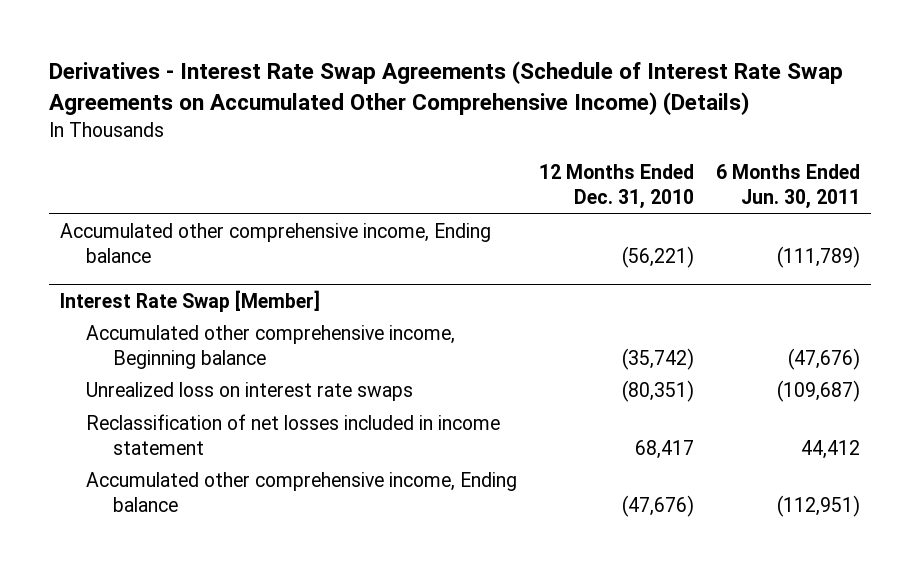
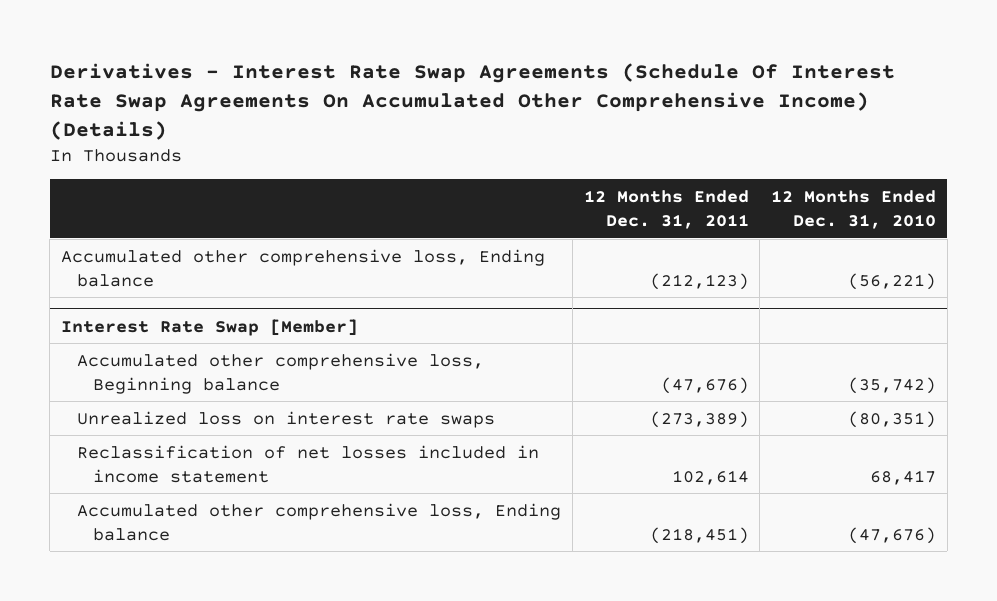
- Derivatives - Interest Rate Swap Agreements (Schedule of Interest Rate Swap Agreements on Accumulated Other Comprehensive Income) (Details)
+ Derivatives - Interest Rate Swap Agreements (Schedule Of Interest Rate Swap Agreements On Accumulated Other Comprehensive Income) (Details)
- | 12 Months Ended Dec. 31, 2010 | 6 Months Ended Jun. 30, 2011
+ | 12 Months Ended Dec. 31, 2011 | 12 Months Ended Dec. 31, 2010
- Accumulated other comprehensive income, Ending balance | (56,221) | (111,789)
+ Accumulated other comprehensive loss, Ending balance | (212,123) | (56,221)
@ Interest Rate Swap [Member]
- Accumulated other comprehensive income, Beginning balance | (35,742) | (47,676)
+ Accumulated other comprehensive loss, Beginning balance | (47,676) | (35,742)
- Accumulated other comprehensive income, Ending balance | (47,676) | (112,951)
+ Accumulated other comprehensive loss, Ending balance | (218,451) | (47,676)

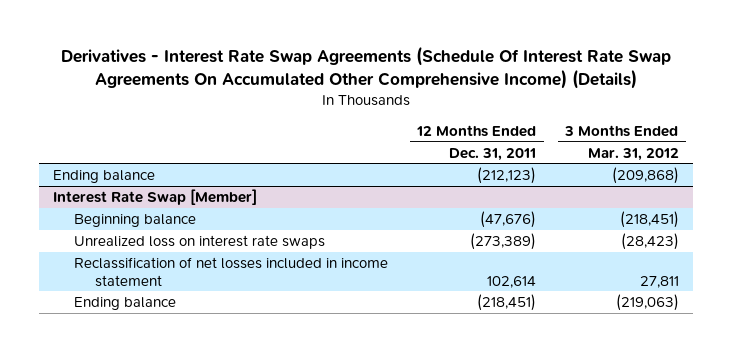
- | 12 Months Ended Dec. 31, 2011 | 12 Months Ended Dec. 31, 2010
+ | 12 Months Ended Dec. 31, 2011 | 3 Months Ended Mar. 31, 2012
- Accumulated other comprehensive loss, Ending balance | (212,123) | (56,221)
+ Ending balance | (212,123) | (209,868)
@ Interest Rate Swap [Member]
- Accumulated other comprehensive loss, Beginning balance | (47,676) | (35,742)
+ Beginning balance | (47,676) | (218,451)
- Accumulated other comprehensive loss, Ending balance | (218,451) | (47,676)
+ Ending balance | (218,451) | (219,063)

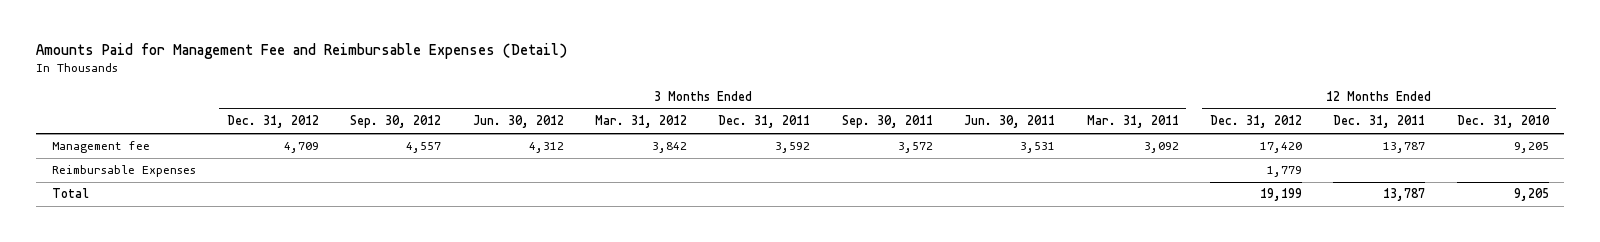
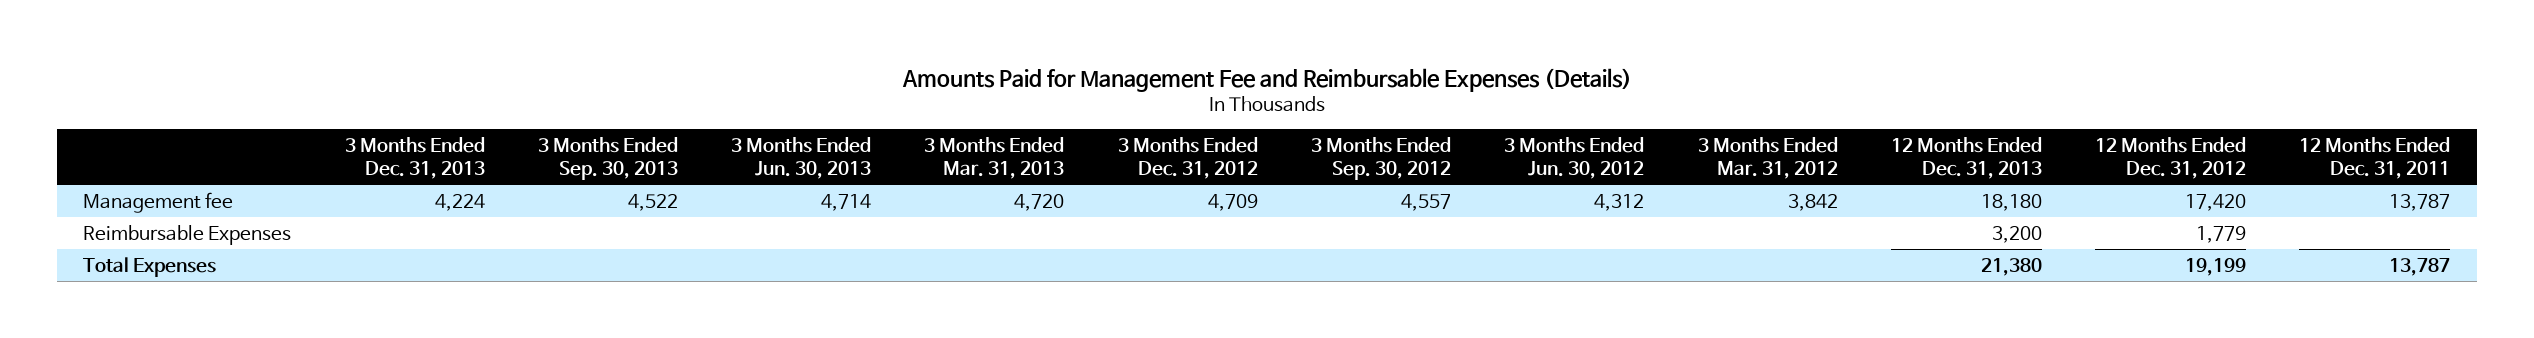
- Amounts Paid for Management Fee and Reimbursable Expenses (Detail)
+ Amounts Paid for Management Fee and Reimbursable Expenses (Details)
- | 3 Months Ended Dec. 31, 2012 | 3 Months Ended Sep. 30, 2012 | 3 Months Ended Jun. 30, 2012 | 3 Months Ended Mar. 31, 2012 | 3 Months Ended Dec. 31, 2011 | 3 Months Ended Sep. 30, 2011 | 3 Months Ended Jun. 30, 2011 | 3 Months Ended Mar. 31, 2011 | 12 Months Ended Dec. 31, 2012 | 12 Months Ended Dec. 31, 2011 | 12 Months Ended Dec. 31, 2010
+ | 3 Months Ended Dec. 31, 2013 | 3 Months Ended Sep. 30, 2013 | 3 Months Ended Jun. 30, 2013 | 3 Months Ended Mar. 31, 2013 | 3 Months Ended Dec. 31, 2012 | 3 Months Ended Sep. 30, 2012 | 3 Months Ended Jun. 30, 2012 | 3 Months Ended Mar. 31, 2012 | 12 Months Ended Dec. 31, 2013 | 12 Months Ended Dec. 31, 2012 | 12 Months Ended Dec. 31, 2011
- Total | | | | | | | | | 19,199 | 13,787 | 9,205
+ Total Expenses | | | | | | | | | 21,380 | 19,199 | 13,787

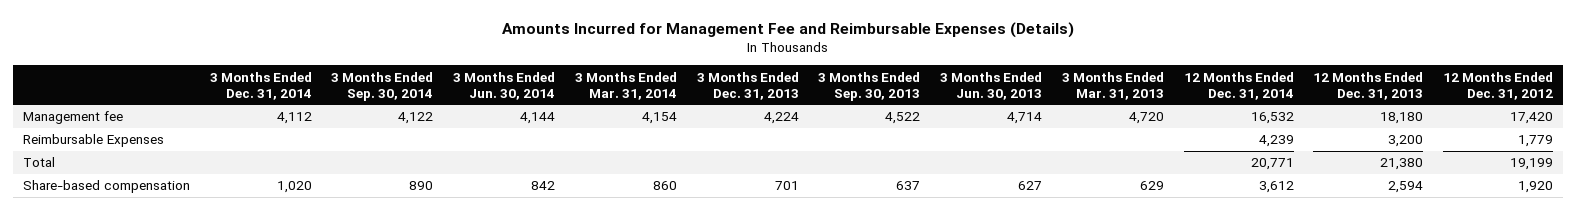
- Amounts Paid for Management Fee and Reimbursable Expenses (Details)
+ Amounts Incurred for Management Fee and Reimbursable Expenses (Details)
- | 3 Months Ended Dec. 31, 2013 | 3 Months Ended Sep. 30, 2013 | 3 Months Ended Jun. 30, 2013 | 3 Months Ended Mar. 31, 2013 | 3 Months Ended Dec. 31, 2012 | 3 Months Ended Sep. 30, 2012 | 3 Months Ended Jun. 30, 2012 | 3 Months Ended Mar. 31, 2012 | 12 Months Ended Dec. 31, 2013 | 12 Months Ended Dec. 31, 2012 | 12 Months Ended Dec. 31, 2011
+ | 3 Months Ended Dec. 31, 2014 | 3 Months Ended Sep. 30, 2014 | 3 Months Ended Jun. 30, 2014 | 3 Months Ended Mar. 31, 2014 | 3 Months Ended Dec. 31, 2013 | 3 Months Ended Sep. 30, 2013 | 3 Months Ended Jun. 30, 2013 | 3 Months Ended Mar. 31, 2013 | 12 Months Ended Dec. 31, 2014 | 12 Months Ended Dec. 31, 2013 | 12 Months Ended Dec. 31, 2012
- Total Expenses | | | | | | | | | 21,380 | 19,199 | 13,787
+ Total | | | | | | | | | 20,771 | 21,380 | 19,199
+ Share-based compensation | 1,020 | 890 | 842 | 860 | 701 | 637 | 627 | 629 | 3,612 | 2,594 | 1,920

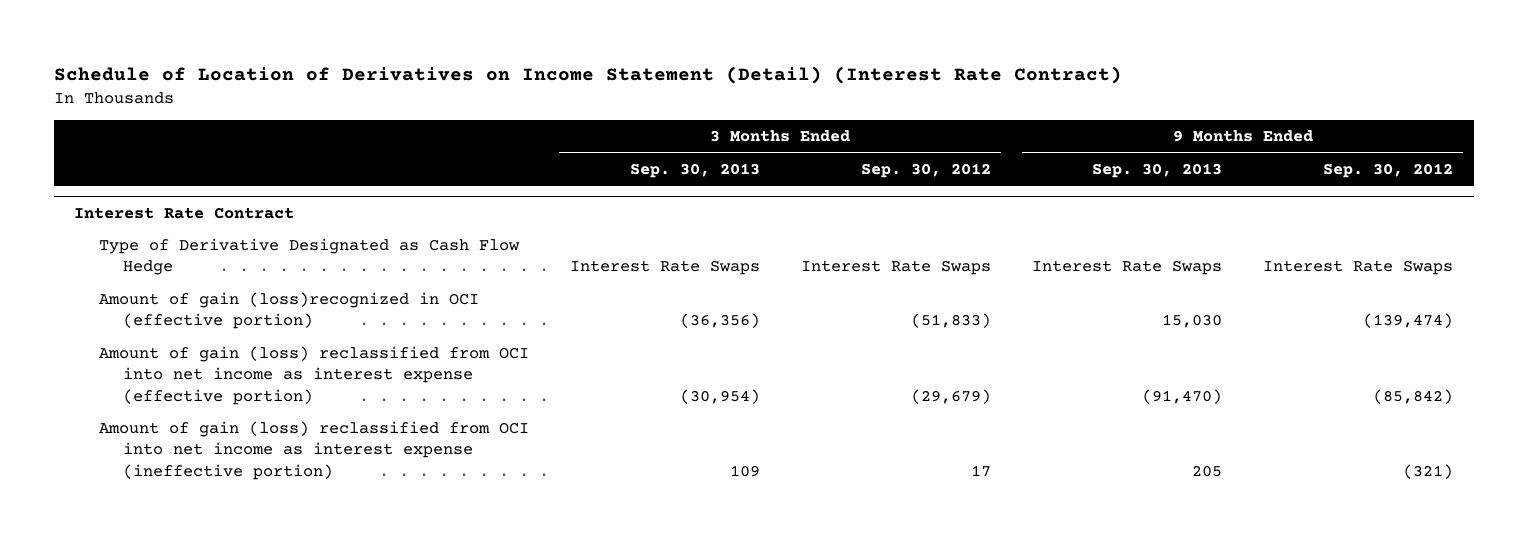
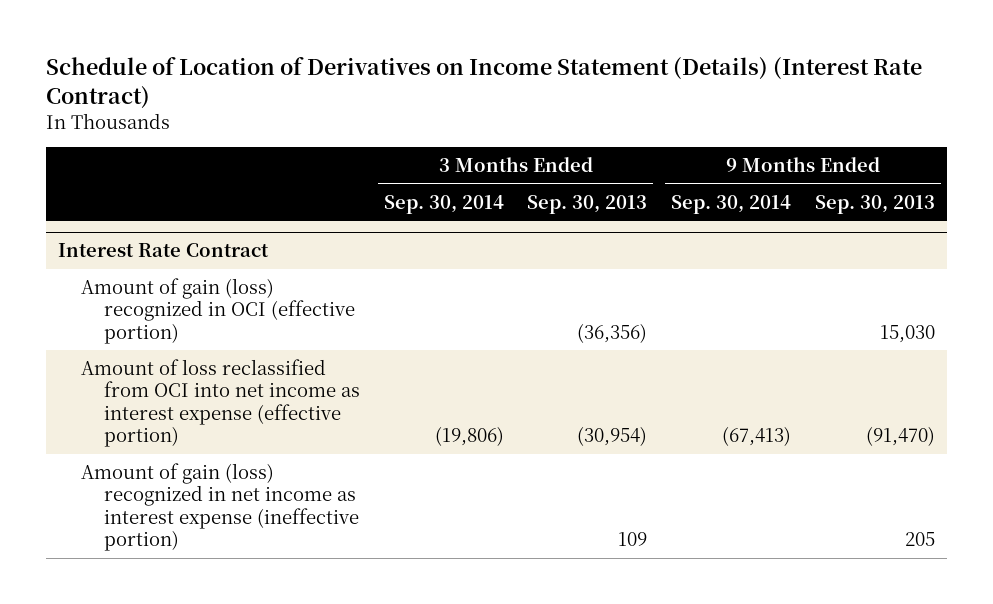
- Schedule of Location of Derivatives on Income Statement (Detail) (Interest Rate Contract)
+ Schedule of Location of Derivatives on Income Statement (Details) (Interest Rate Contract)
- | 3 Months Ended Sep. 30, 2013 | 3 Months Ended Sep. 30, 2012 | 9 Months Ended Sep. 30, 2013 | 9 Months Ended Sep. 30, 2012
+ | 3 Months Ended Sep. 30, 2014 | 3 Months Ended Sep. 30, 2013 | 9 Months Ended Sep. 30, 2014 | 9 Months Ended Sep. 30, 2013
@ Interest Rate Contract
- Type of Derivative Designated as Cash Flow Hedge | Interest Rate Swaps | Interest Rate Swaps | Interest Rate Swaps | Interest Rate Swaps
- Amount of gain (loss)recognized in OCI (effective portion) | (36,356) | (51,833) | 15,030 | (139,474)
- Amount of gain (loss) reclassified from OCI into net income as interest expense (effective portion) | (30,954) | (29,679) | (91,470) | (85,842)
- Amount of gain (loss) reclassified from OCI into net income as interest expense (ineffective portion) | 109 | 17 | 205 | (321)
+ Amount of gain (loss) recognized in OCI (effective portion) | | (36,356) | | 15,030
+ Amount of loss reclassified from OCI into net income as interest expense (effective portion) | (19,806) | (30,954) | (67,413) | (91,470)
+ Amount of gain (loss) recognized in net income as interest expense (ineffective portion) | | 109 | | 205

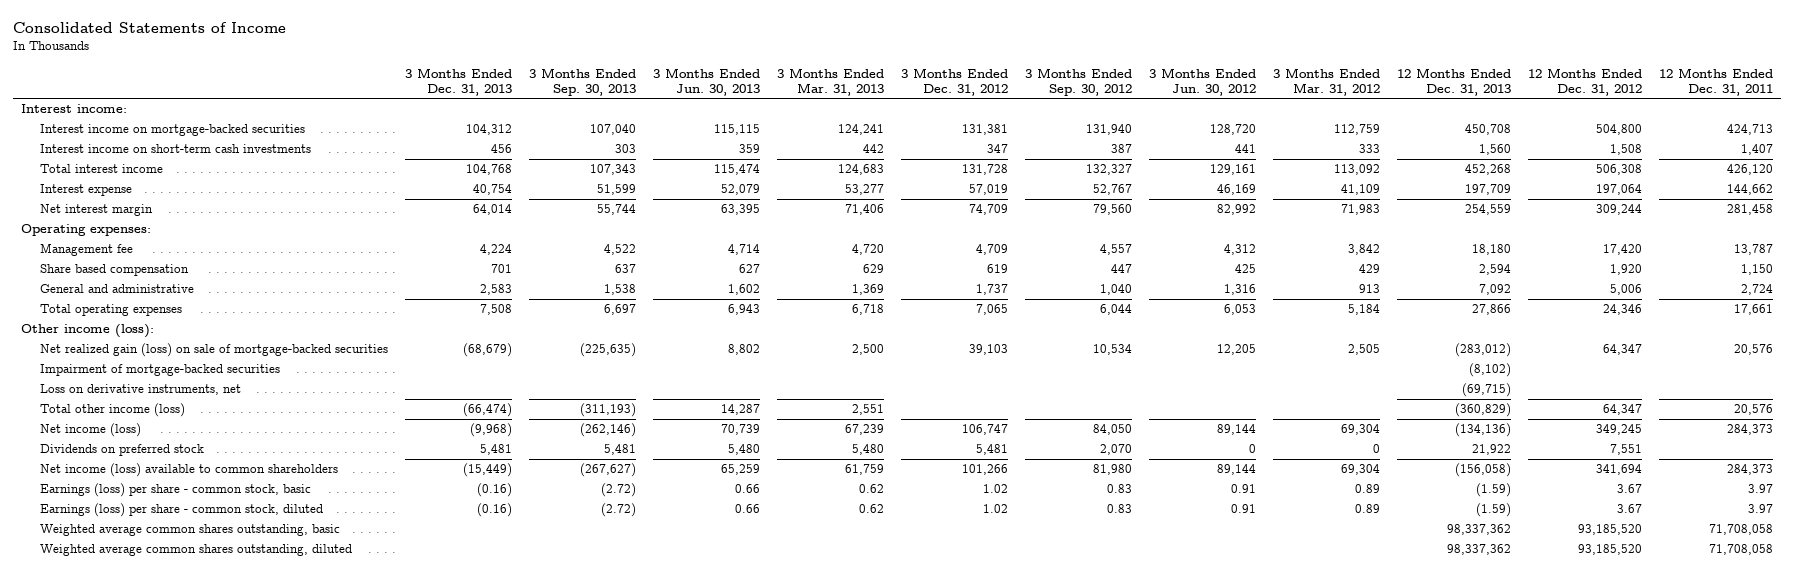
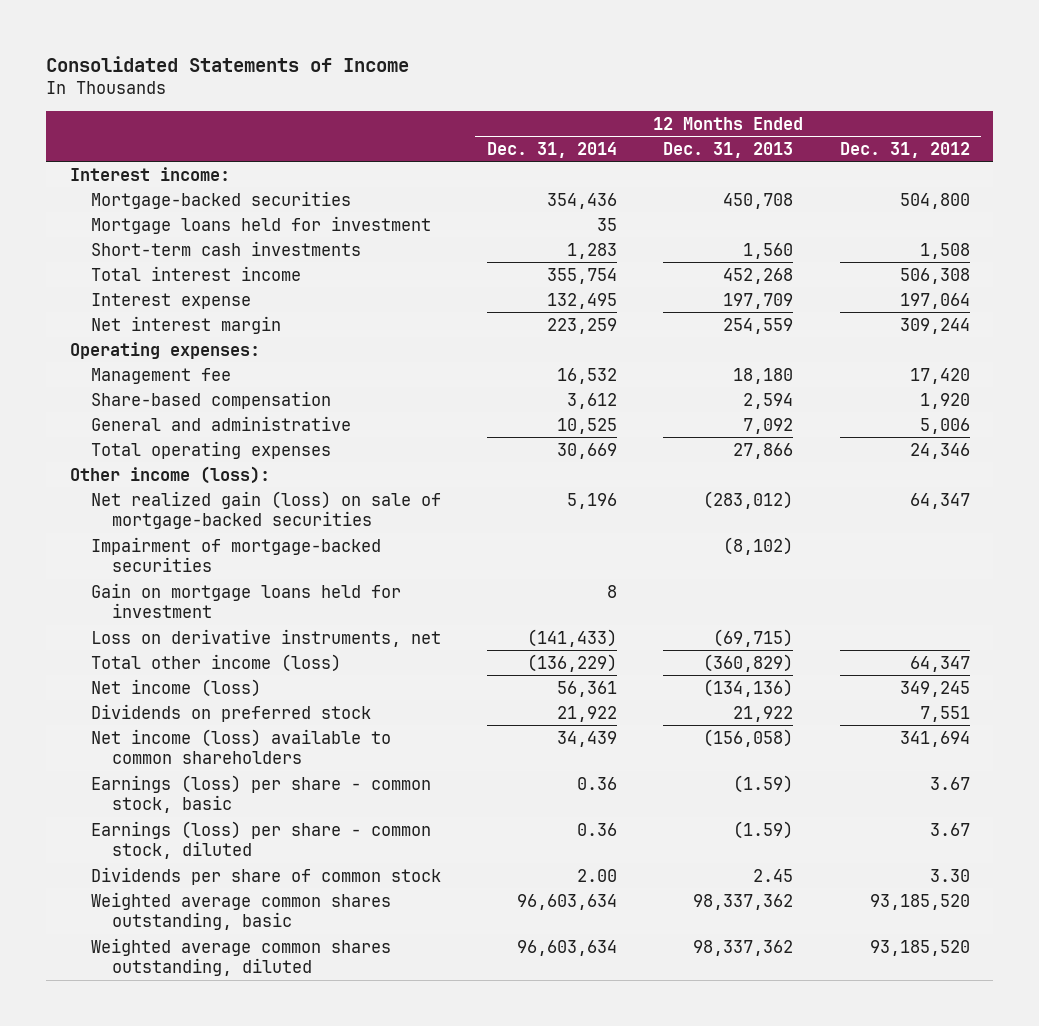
- | 3 Months Ended Dec. 31, 2013 | 3 Months Ended Sep. 30, 2013 | 3 Months Ended Jun. 30, 2013 | 3 Months Ended Mar. 31, 2013 | 3 Months Ended Dec. 31, 2012 | 3 Months Ended Sep. 30, 2012 | 3 Months Ended Jun. 30, 2012 | 3 Months Ended Mar. 31, 2012 | 12 Months Ended Dec. 31, 2013 | 12 Months Ended Dec. 31, 2012 | 12 Months Ended Dec. 31, 2011
+ | 12 Months Ended Dec. 31, 2014 | 12 Months Ended Dec. 31, 2013 | 12 Months Ended Dec. 31, 2012
- Interest income on mortgage-backed securities | 104,312 | 107,040 | 115,115 | 124,241 | 131,381 | 131,940 | 128,720 | 112,759 | 450,708 | 504,800 | 424,713
- Interest income on short-term cash investments | 456 | 303 | 359 | 442 | 347 | 387 | 441 | 333 | 1,560 | 1,508 | 1,407
+ Mortgage-backed securities | 354,436 | 450,708 | 504,800
+ Mortgage loans held for investment | 35 | |
+ Short-term cash investments | 1,283 | 1,560 | 1,508
- Share based compensation | 701 | 637 | 627 | 629 | 619 | 447 | 425 | 429 | 2,594 | 1,920 | 1,150
+ Share-based compensation | 3,612 | 2,594 | 1,920
+ Gain on mortgage loans held for investment | 8 | |
+ Dividends per share of common stock | 2.00 | 2.45 | 3.30

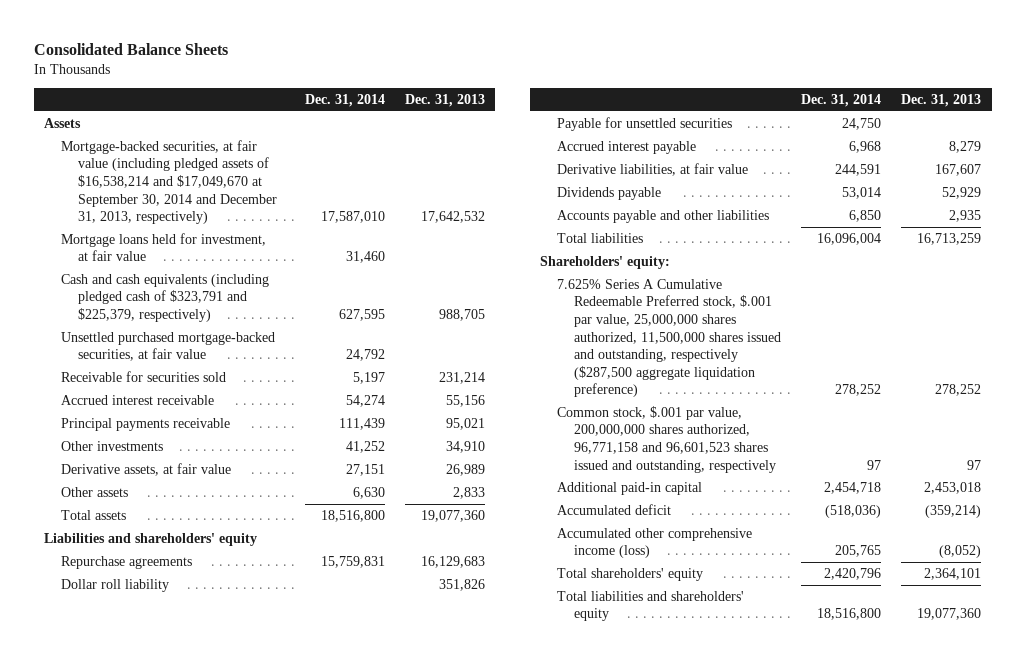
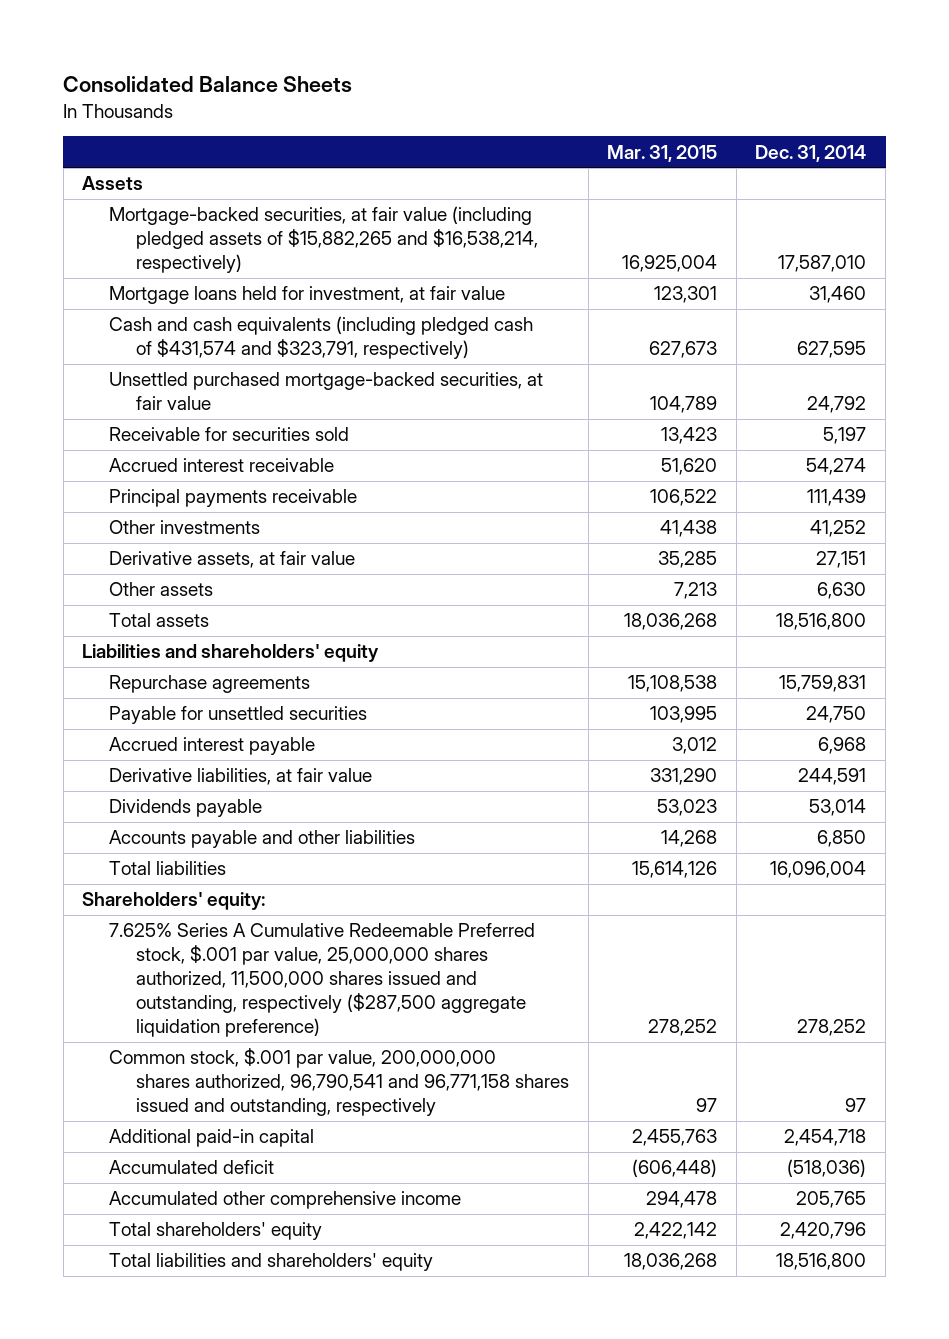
- | Dec. 31, 2014 | Dec. 31, 2013
+ | Mar. 31, 2015 | Dec. 31, 2014
- Mortgage-backed securities, at fair value (including pledged assets of $16,538,214 and $17,049,670 at September 30, 2014 and December 31, 2013, respectively) | 17,587,010 | 17,642,532
+ Mortgage-backed securities, at fair value (including pledged assets of $15,882,265 and $16,538,214, respectively) | 16,925,004 | 17,587,010
- Cash and cash equivalents (including pledged cash of $323,791 and $225,379, respectively) | 627,595 | 988,705
+ Cash and cash equivalents (including pledged cash of $431,574 and $323,791, respectively) | 627,673 | 627,595
- Dollar roll liability | | 351,826
- Common stock, $.001 par value, 200,000,000 shares authorized, 96,771,158 and 96,601,523 shares issued and outstanding, respectively | 97 | 97
+ Common stock, $.001 par value, 200,000,000 shares authorized, 96,790,541 and 96,771,158 shares issued and outstanding, respectively | 97 | 97
- Accumulated other comprehensive income (loss) | 205,765 | (8,052)
+ Accumulated other comprehensive income | 294,478 | 205,765

